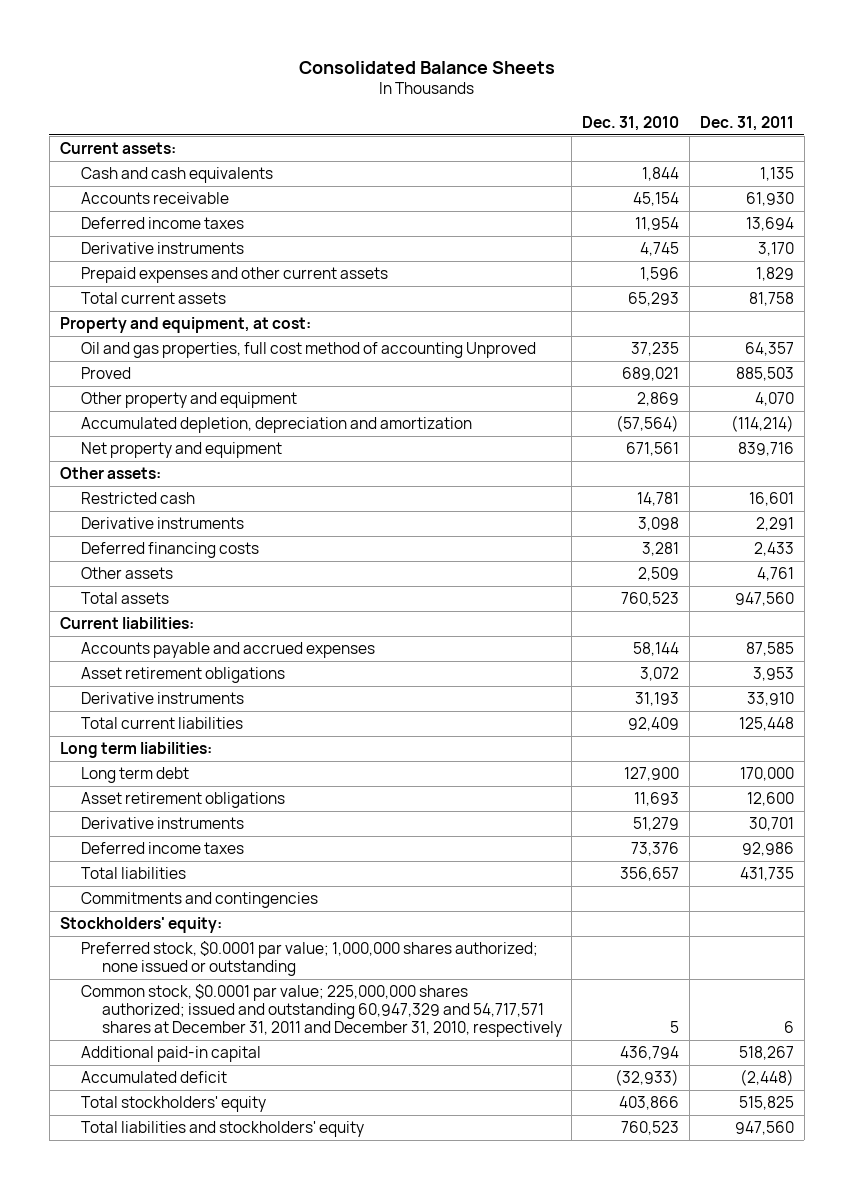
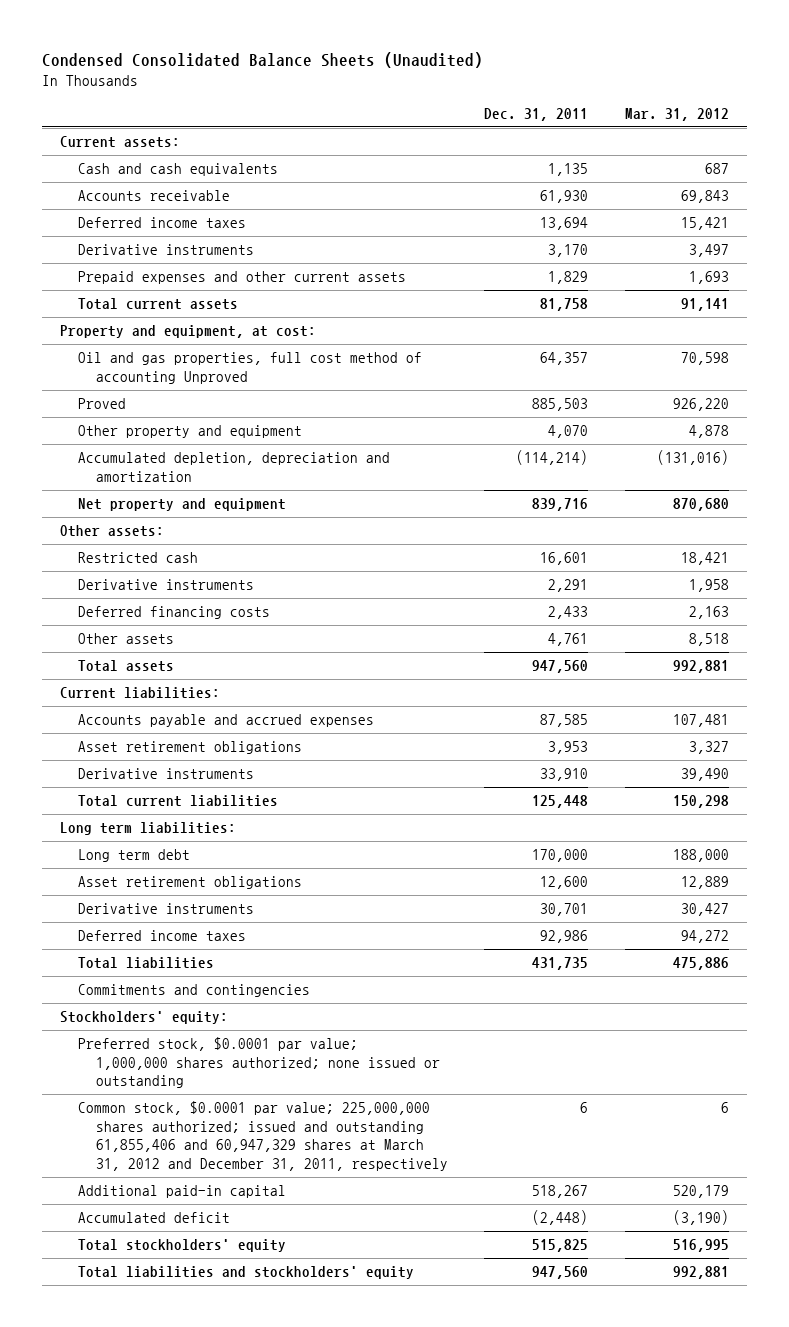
- Consolidated Balance Sheets
+ Condensed Consolidated Balance Sheets (Unaudited)
- | Dec. 31, 2010 | Dec. 31, 2011
+ | Dec. 31, 2011 | Mar. 31, 2012
- Common stock, $0.0001 par value; 225,000,000 shares authorized; issued and outstanding 60,947,329 and 54,717,571 shares at December 31, 2011 and December 31, 2010, respectively | 5 | 6
+ Common stock, $0.0001 par value; 225,000,000 shares authorized; issued and outstanding 61,855,406 and 60,947,329 shares at March 31, 2012 and December 31, 2011, respectively | 6 | 6

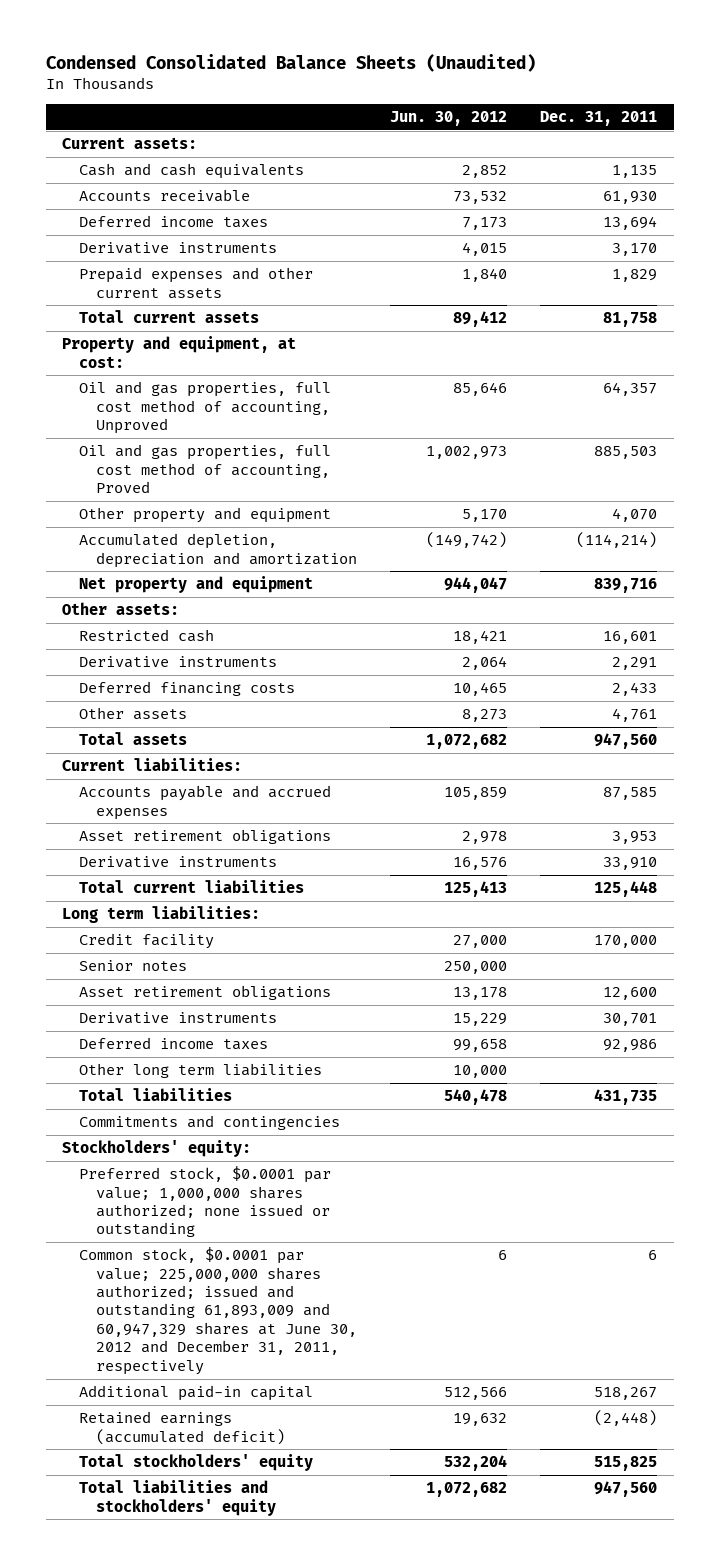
- | Dec. 31, 2011 | Mar. 31, 2012
+ | Jun. 30, 2012 | Dec. 31, 2011
- Oil and gas properties, full cost method of accounting Unproved | 64,357 | 70,598
- Proved | 885,503 | 926,220
+ Oil and gas properties, full cost method of accounting, Unproved | 85,646 | 64,357
+ Oil and gas properties, full cost method of accounting, Proved | 1,002,973 | 885,503
- Long term debt | 170,000 | 188,000
+ Credit facility | 27,000 | 170,000
+ Senior notes | 250,000 |
+ Other long term liabilities | 10,000 |
- Common stock, $0.0001 par value; 225,000,000 shares authorized; issued and outstanding 61,855,406 and 60,947,329 shares at March 31, 2012 and December 31, 2011, respectively | 6 | 6
+ Common stock, $0.0001 par value; 225,000,000 shares authorized; issued and outstanding 61,893,009 and 60,947,329 shares at June 30, 2012 and December 31, 2011, respectively | 6 | 6
- Accumulated deficit | (2,448) | (3,190)
+ Retained earnings (accumulated deficit) | 19,632 | (2,448)

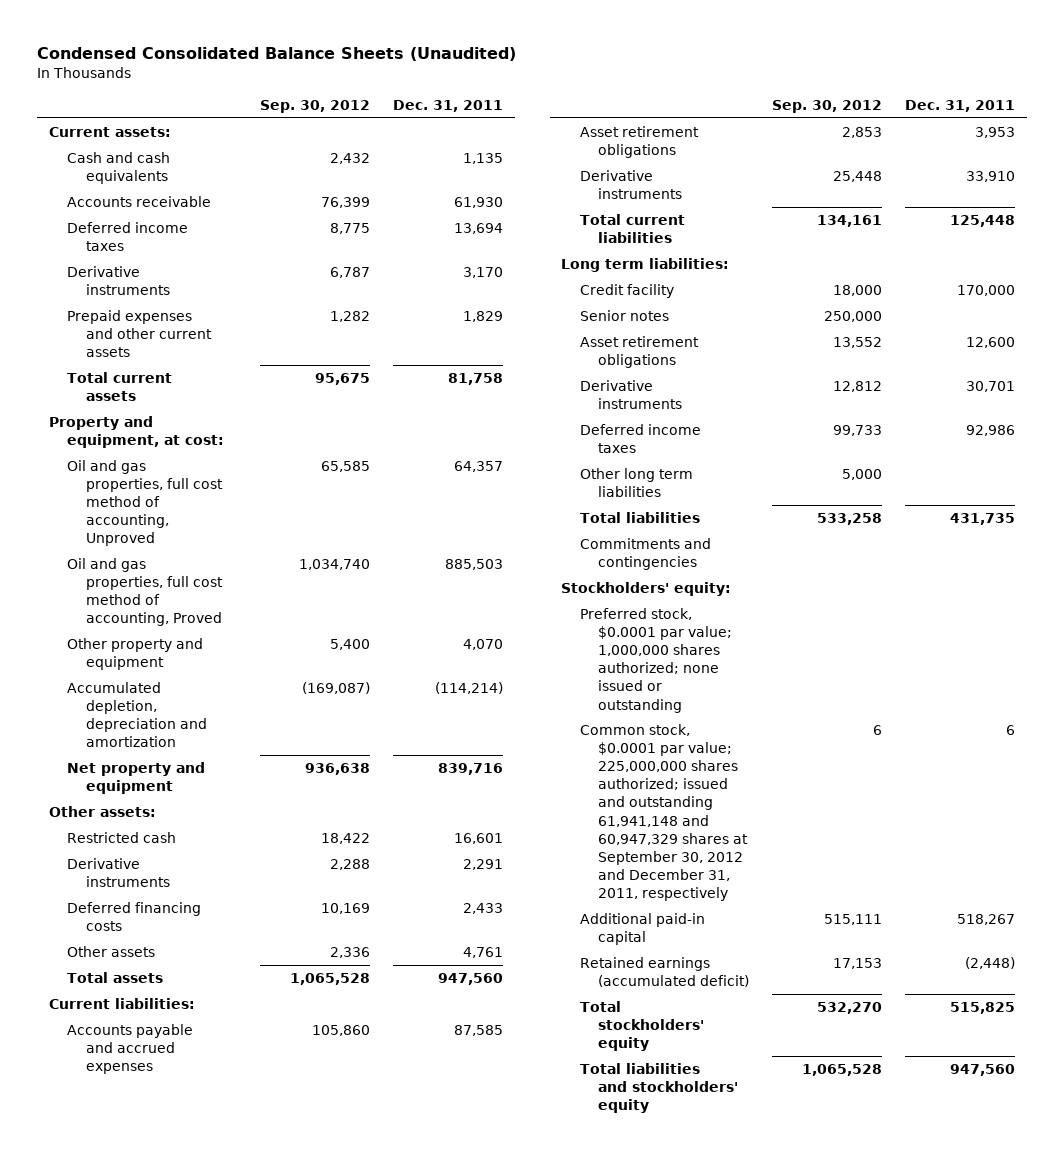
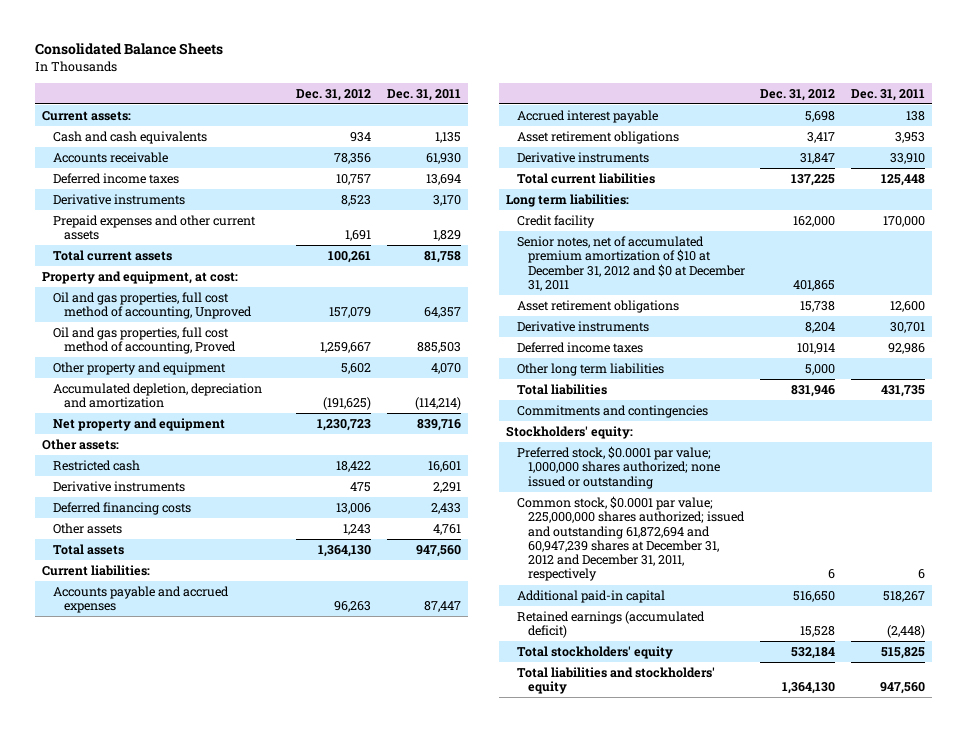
- Condensed Consolidated Balance Sheets (Unaudited)
+ Consolidated Balance Sheets
- | Sep. 30, 2012 | Dec. 31, 2011
+ | Dec. 31, 2012 | Dec. 31, 2011
- Accounts payable and accrued expenses | 105,860 | 87,585
+ Accounts payable and accrued expenses | 96,263 | 87,447
+ Accrued interest payable | 5,698 | 138
- Senior notes | 250,000 |
+ Senior notes, net of accumulated premium amortization of $10 at December 31, 2012 and $0 at December 31, 2011 | 401,865 |
- Common stock, $0.0001 par value; 225,000,000 shares authorized; issued and outstanding 61,941,148 and 60,947,329 shares at September 30, 2012 and December 31, 2011, respectively | 6 | 6
+ Common stock, $0.0001 par value; 225,000,000 shares authorized; issued and outstanding 61,872,694 and 60,947,239 shares at December 31, 2012 and December 31, 2011, respectively | 6 | 6

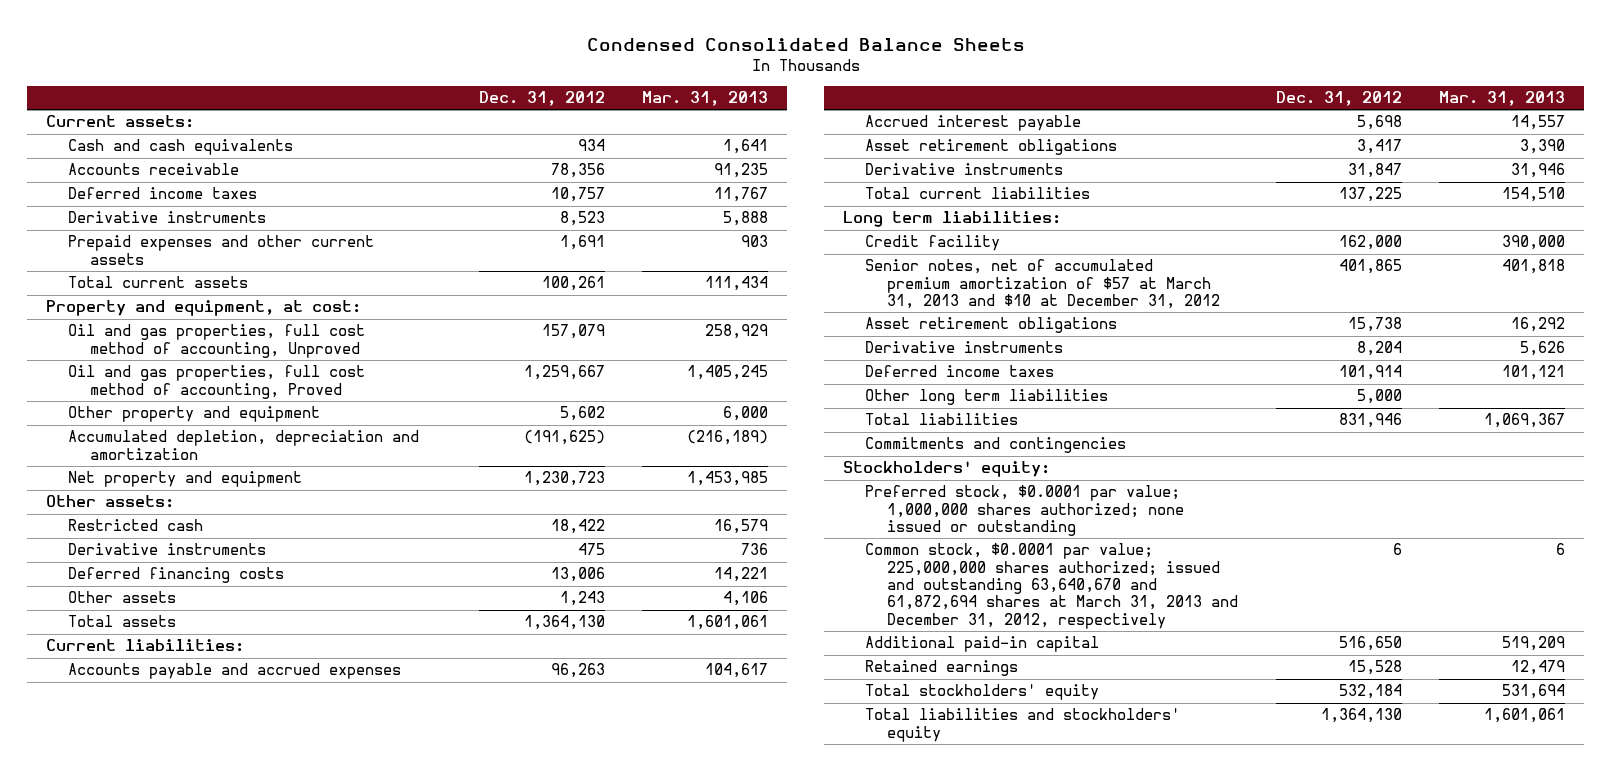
- Consolidated Balance Sheets
+ Condensed Consolidated Balance Sheets
- | Dec. 31, 2012 | Dec. 31, 2011
+ | Dec. 31, 2012 | Mar. 31, 2013
- Senior notes, net of accumulated premium amortization of $10 at December 31, 2012 and $0 at December 31, 2011 | 401,865 |
+ Senior notes, net of accumulated premium amortization of $57 at March 31, 2013 and $10 at December 31, 2012 | 401,865 | 401,818
- Common stock, $0.0001 par value; 225,000,000 shares authorized; issued and outstanding 61,872,694 and 60,947,239 shares at December 31, 2012 and December 31, 2011, respectively | 6 | 6
+ Common stock, $0.0001 par value; 225,000,000 shares authorized; issued and outstanding 63,640,670 and 61,872,694 shares at March 31, 2013 and December 31, 2012, respectively | 6 | 6
- Retained earnings (accumulated deficit) | 15,528 | (2,448)
+ Retained earnings | 15,528 | 12,479

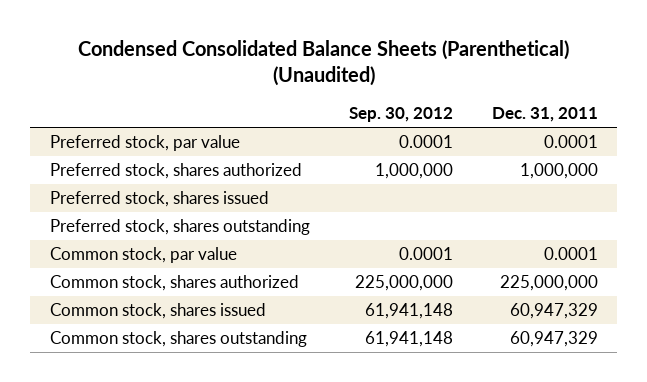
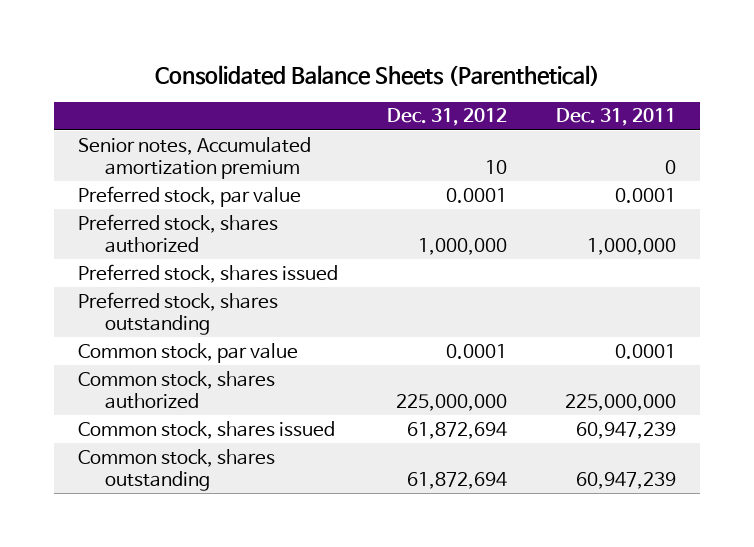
- Condensed Consolidated Balance Sheets (Parenthetical) (Unaudited)
+ Consolidated Balance Sheets (Parenthetical)
- | Sep. 30, 2012 | Dec. 31, 2011
+ | Dec. 31, 2012 | Dec. 31, 2011
+ Senior notes, Accumulated amortization premium | 10 | 0
- Common stock, shares issued | 61,941,148 | 60,947,329
- Common stock, shares outstanding | 61,941,148 | 60,947,329
+ Common stock, shares issued | 61,872,694 | 60,947,239
+ Common stock, shares outstanding | 61,872,694 | 60,947,239

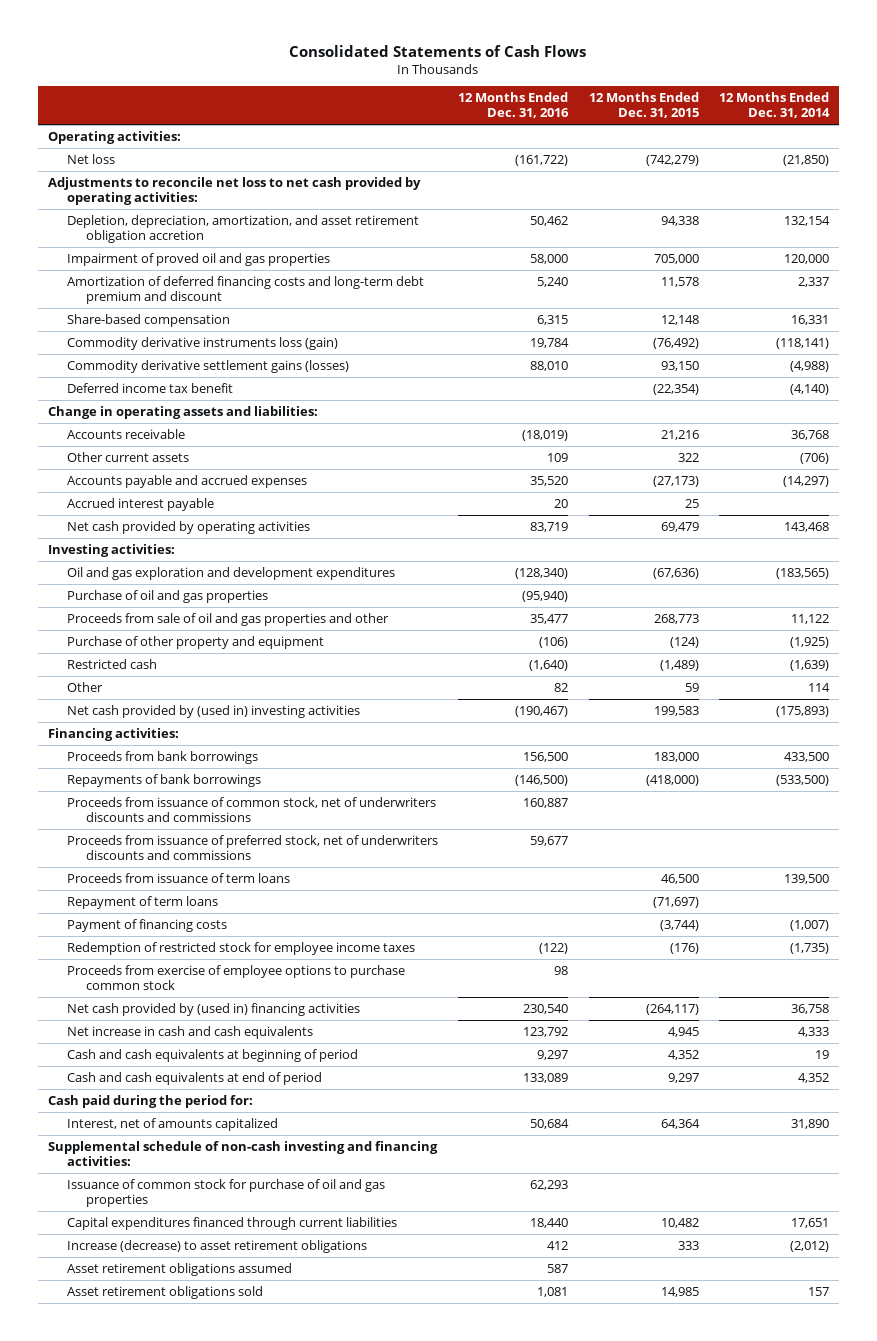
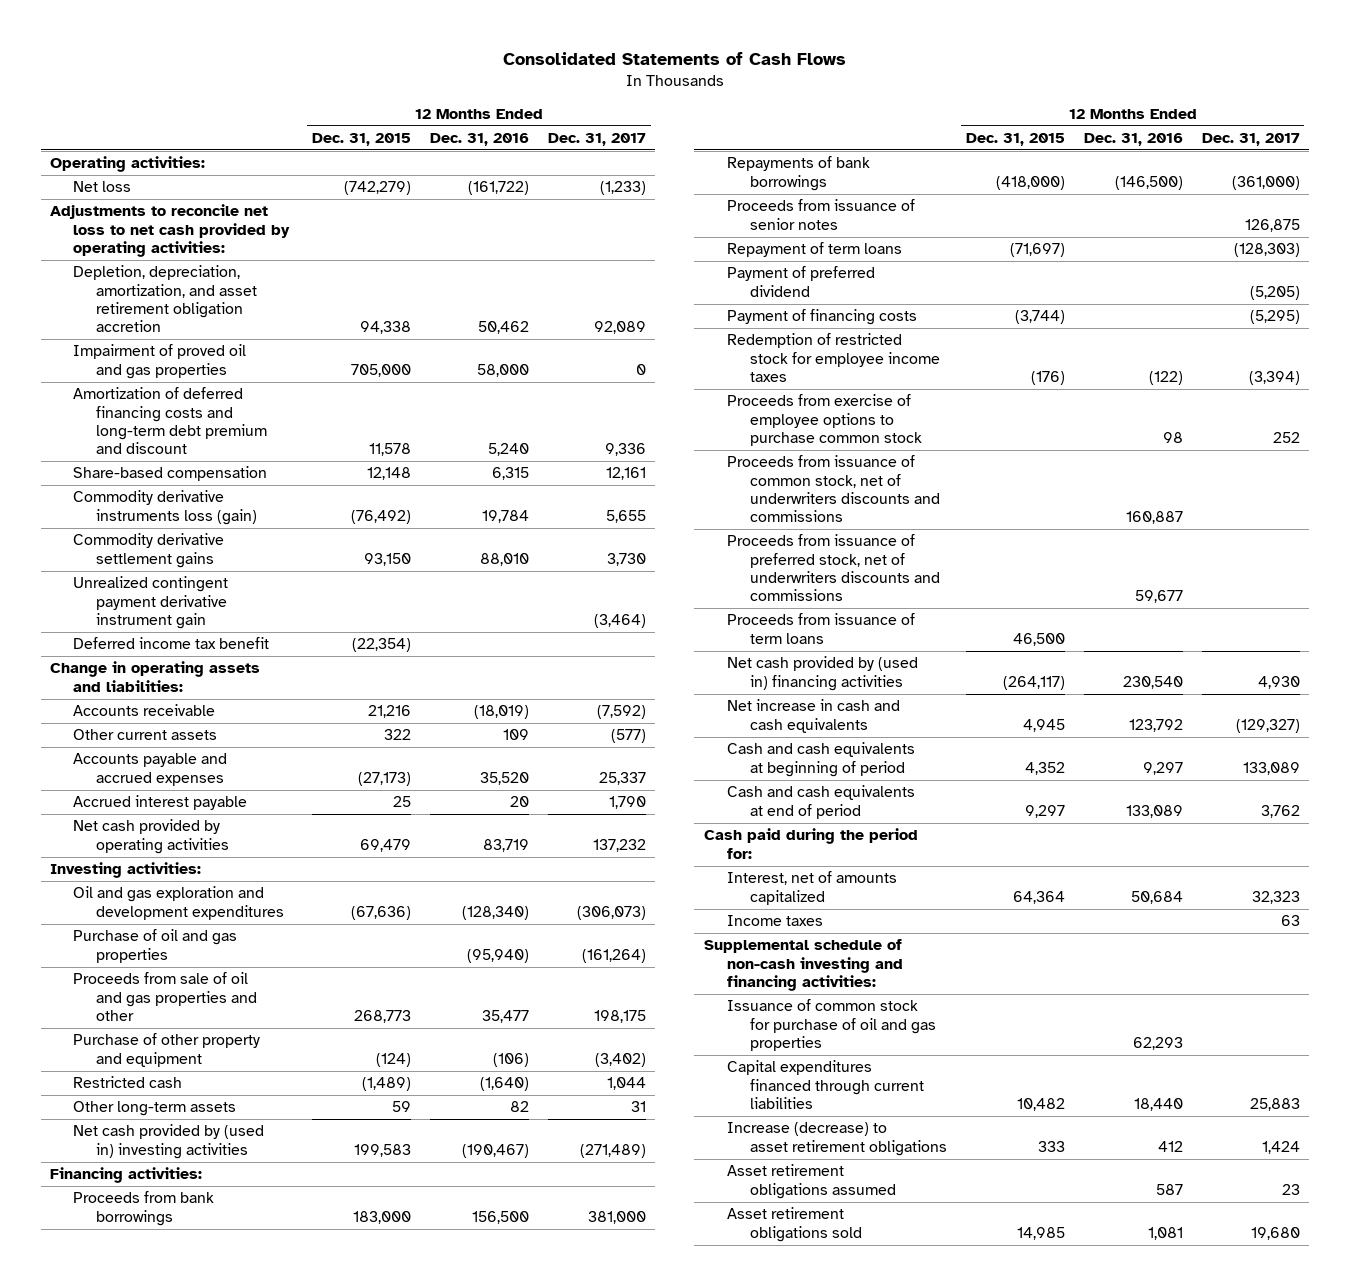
- | 12 Months Ended Dec. 31, 2016 | 12 Months Ended Dec. 31, 2015 | 12 Months Ended Dec. 31, 2014
+ | 12 Months Ended Dec. 31, 2015 | 12 Months Ended Dec. 31, 2016 | 12 Months Ended Dec. 31, 2017
- Commodity derivative settlement gains (losses) | 88,010 | 93,150 | (4,988)
+ Commodity derivative settlement gains | 93,150 | 88,010 | 3,730
+ Unrealized contingent payment derivative instrument gain | | | (3,464)
- Other | 82 | 59 | 114
+ Other long-term assets | 59 | 82 | 31
+ Proceeds from issuance of senior notes | | | 126,875
+ Payment of preferred dividend | | | (5,205)
moved down: Proceeds from issuance of common stock, net of underwriters discounts and commissions | | 160,887 |
moved down: Proceeds from issuance of preferred stock, net of underwriters discounts and commissions | | 59,677 |
moved down: Proceeds from issuance of term loans | 46,500 | |
+ Income taxes | | | 63

